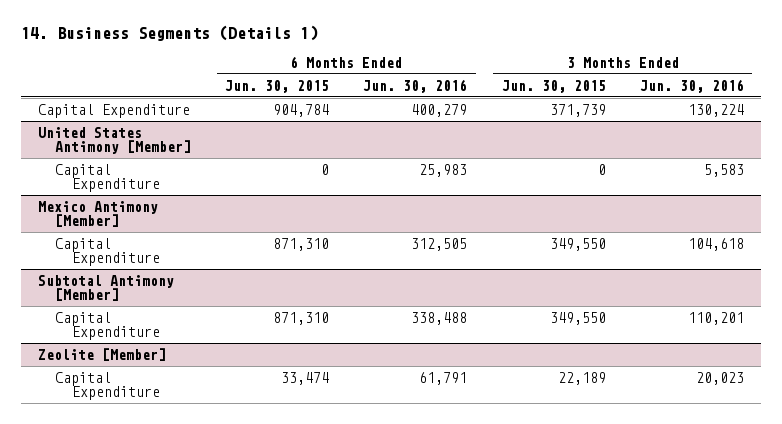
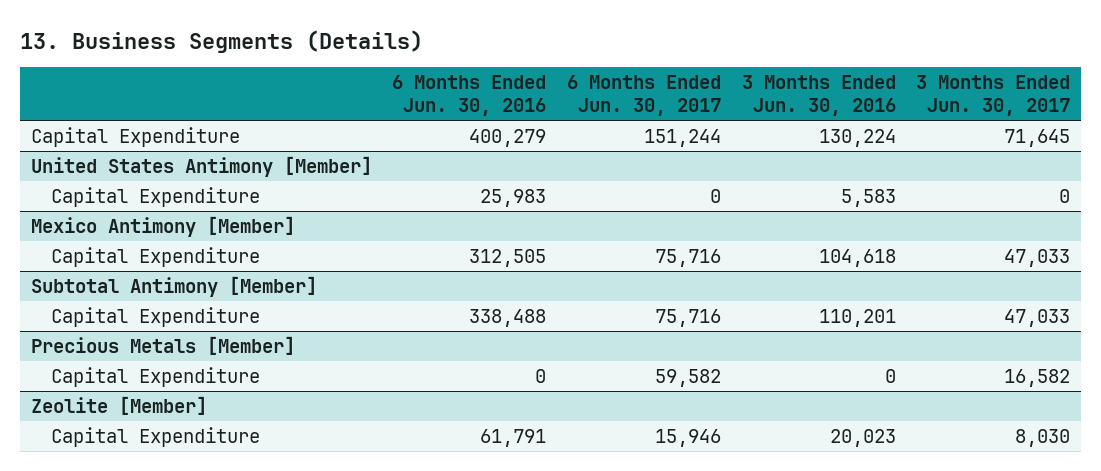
- 14. Business Segments (Details 1)
+ 13. Business Segments (Details)
- | 6 Months Ended Jun. 30, 2015 | 6 Months Ended Jun. 30, 2016 | 3 Months Ended Jun. 30, 2015 | 3 Months Ended Jun. 30, 2016
+ | 6 Months Ended Jun. 30, 2016 | 6 Months Ended Jun. 30, 2017 | 3 Months Ended Jun. 30, 2016 | 3 Months Ended Jun. 30, 2017
+ Precious Metals [Member]
+ Capital Expenditure | 0 | 59,582 | 0 | 16,582

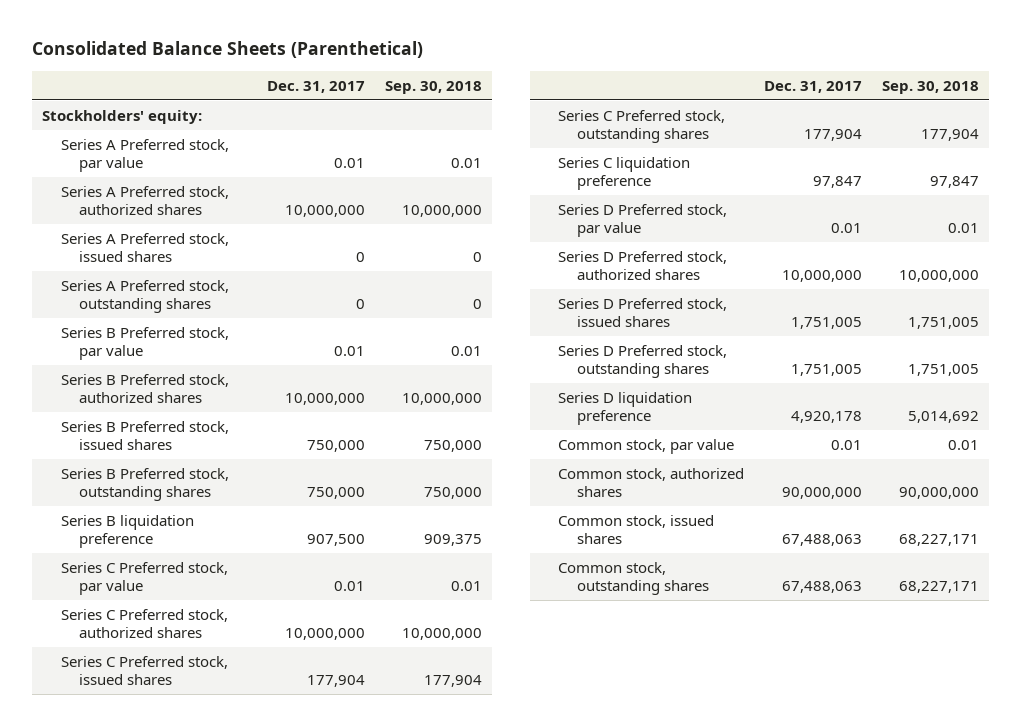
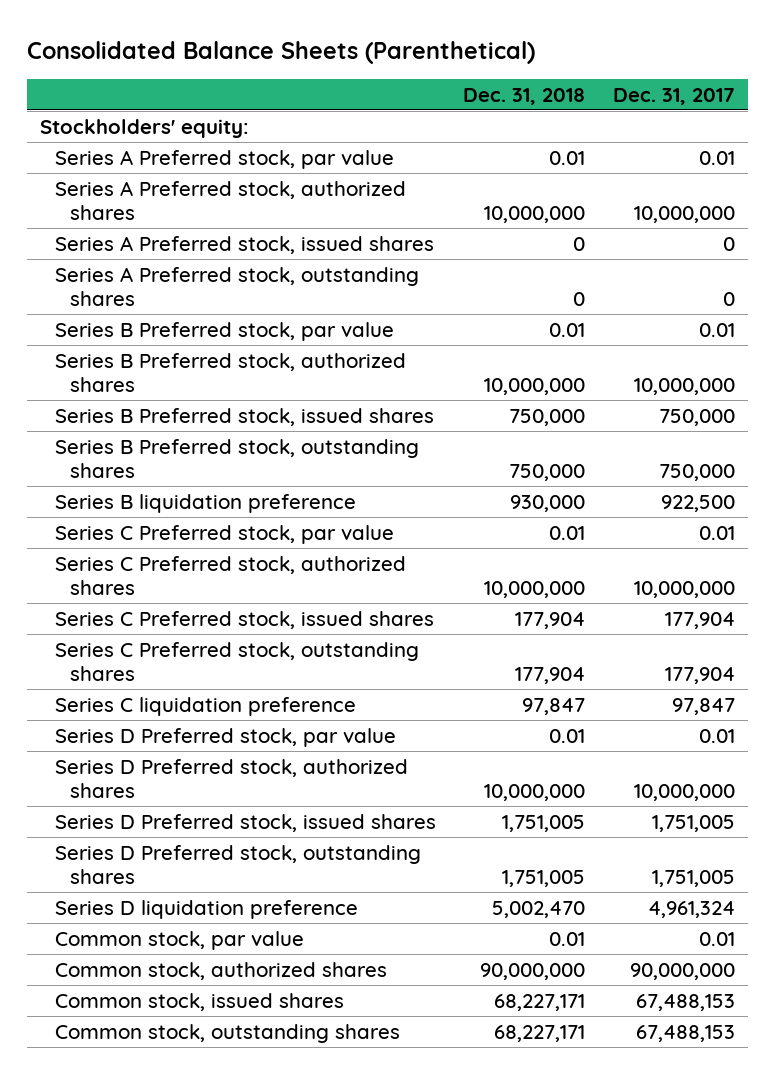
- | Dec. 31, 2017 | Sep. 30, 2018
+ | Dec. 31, 2018 | Dec. 31, 2017
- Series B liquidation preference | 907,500 | 909,375
+ Series B liquidation preference | 930,000 | 922,500
- Series D liquidation preference | 4,920,178 | 5,014,692
+ Series D liquidation preference | 5,002,470 | 4,961,324
- Common stock, issued shares | 67,488,063 | 68,227,171
- Common stock, outstanding shares | 67,488,063 | 68,227,171
+ Common stock, issued shares | 68,227,171 | 67,488,153
+ Common stock, outstanding shares | 68,227,171 | 67,488,153

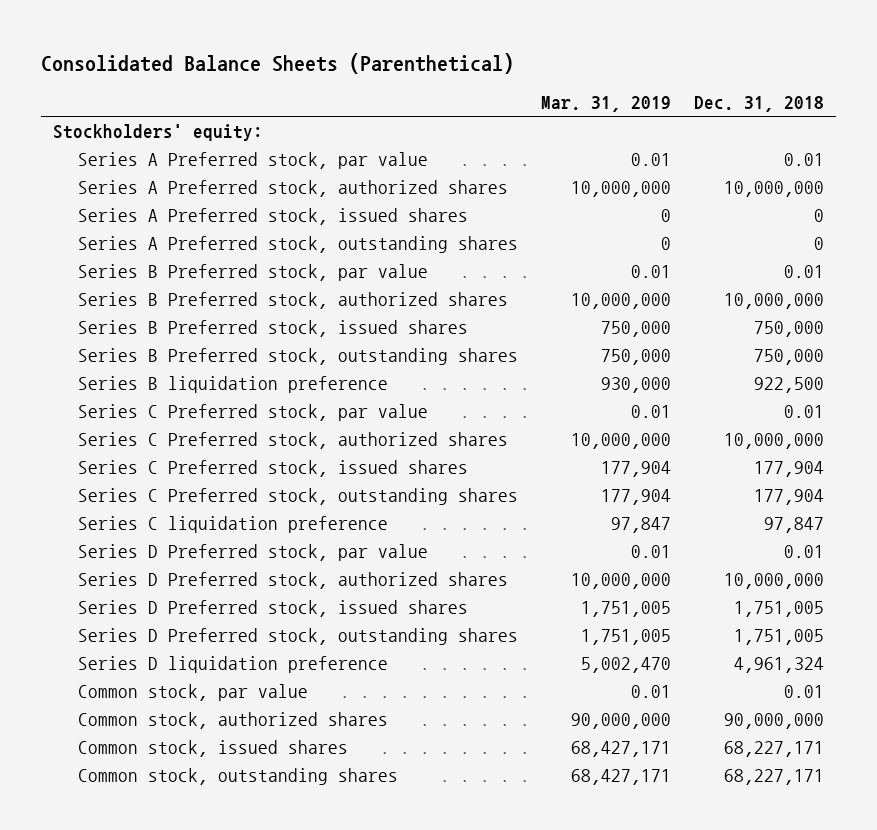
- | Dec. 31, 2018 | Dec. 31, 2017
+ | Mar. 31, 2019 | Dec. 31, 2018
- Series B liquidation preference | 930,000 | 922,500
+ Series B liquidation preference | 930,000 | 922,500
- Series D liquidation preference | 5,002,470 | 4,961,324
+ Series D liquidation preference | 5,002,470 | 4,961,324

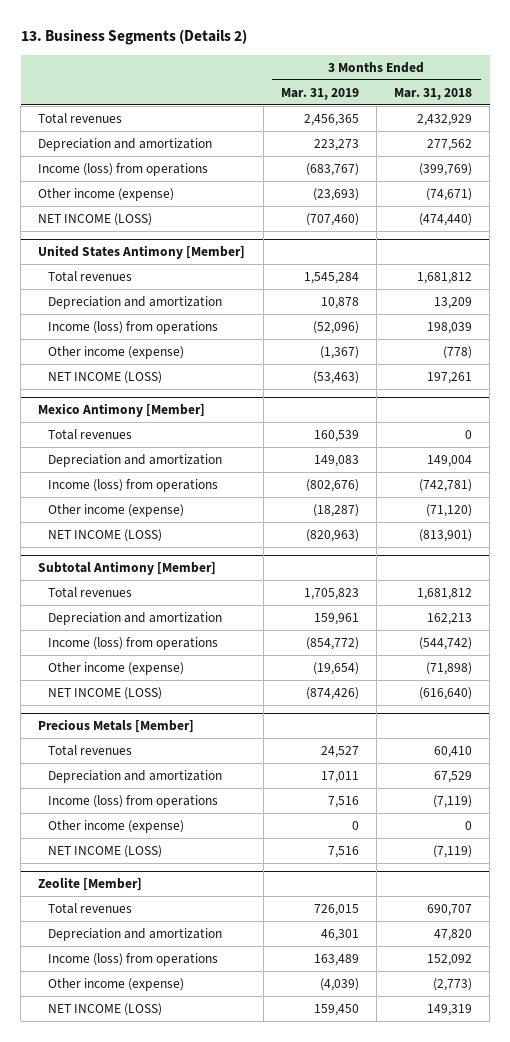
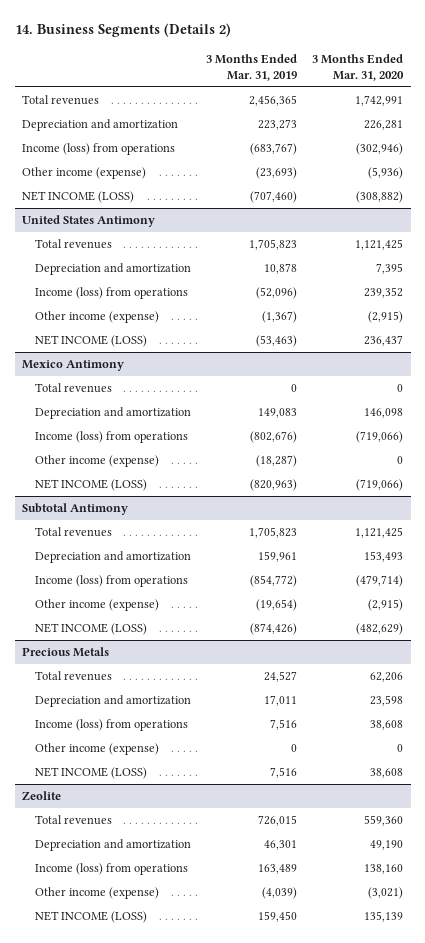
- 13. Business Segments (Details 2)
+ 14. Business Segments (Details 2)
- | 3 Months Ended Mar. 31, 2019 | 3 Months Ended Mar. 31, 2018
+ | 3 Months Ended Mar. 31, 2019 | 3 Months Ended Mar. 31, 2020
- United States Antimony [Member]
- Total revenues | 1,545,284 | 1,681,812
+ United States Antimony
+ Total revenues | 1,705,823 | 1,121,425
- Mexico Antimony [Member]
- Total revenues | 160,539 | 0
+ Mexico Antimony
+ Total revenues | 0 | 0
- Subtotal Antimony [Member]
+ Subtotal Antimony
- Precious Metals [Member]
+ Precious Metals
- Zeolite [Member]
+ Zeolite

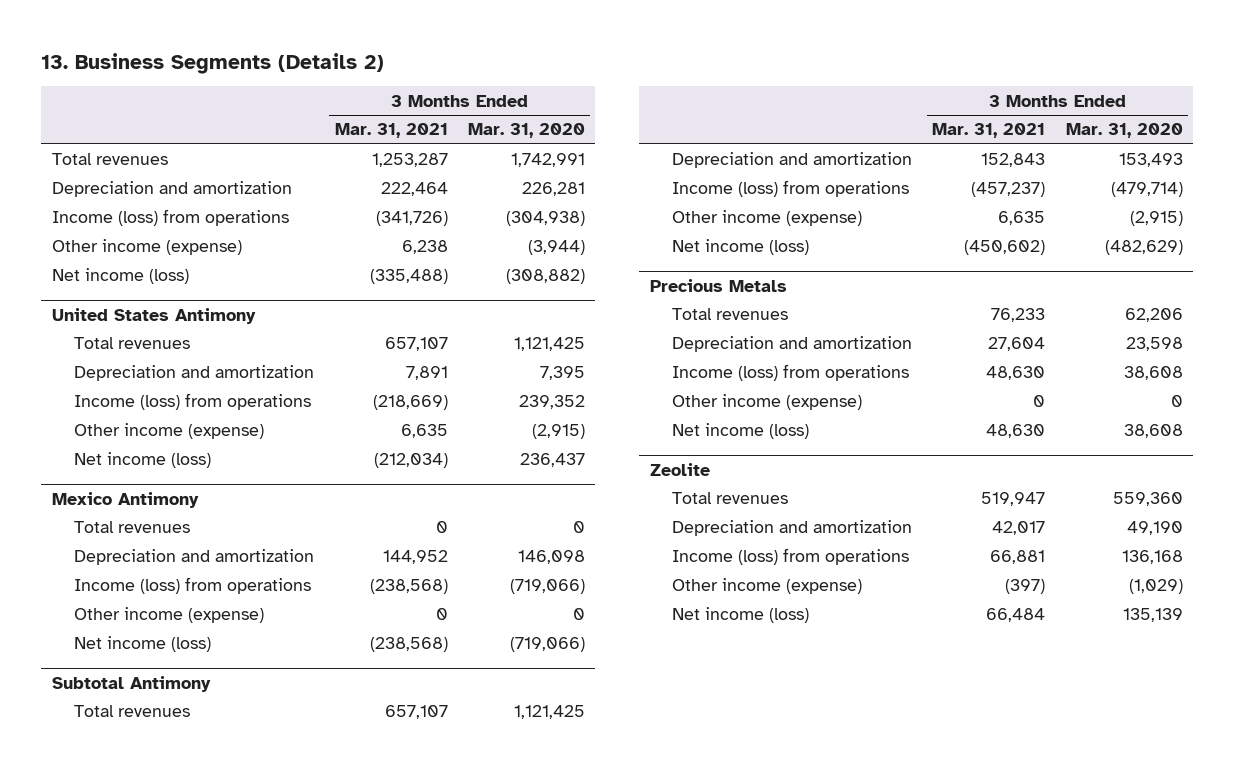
- 14. Business Segments (Details 2)
+ 13. Business Segments (Details 2)
- | 3 Months Ended Mar. 31, 2019 | 3 Months Ended Mar. 31, 2020
+ | 3 Months Ended Mar. 31, 2021 | 3 Months Ended Mar. 31, 2020
- Income (loss) from operations | (683,767) | (302,946)
- Other income (expense) | (23,693) | (5,936)
- NET INCOME (LOSS) | (707,460) | (308,882)
+ Income (loss) from operations | (341,726) | (304,938)
+ Other income (expense) | 6,238 | (3,944)
+ Net income (loss) | (335,488) | (308,882)
@ United States Antimony
- NET INCOME (LOSS) | (53,463) | 236,437
+ Net income (loss) | (212,034) | 236,437
@ Mexico Antimony
- NET INCOME (LOSS) | (820,963) | (719,066)
+ Net income (loss) | (238,568) | (719,066)
@ Subtotal Antimony
- NET INCOME (LOSS) | (874,426) | (482,629)
+ Net income (loss) | (450,602) | (482,629)
@ Precious Metals
- NET INCOME (LOSS) | 7,516 | 38,608
+ Net income (loss) | 48,630 | 38,608
@ Zeolite
- Income (loss) from operations | 163,489 | 138,160
- Other income (expense) | (4,039) | (3,021)
- NET INCOME (LOSS) | 159,450 | 135,139
+ Income (loss) from operations | 66,881 | 136,168
+ Other income (expense) | (397) | (1,029)
+ Net income (loss) | 66,484 | 135,139

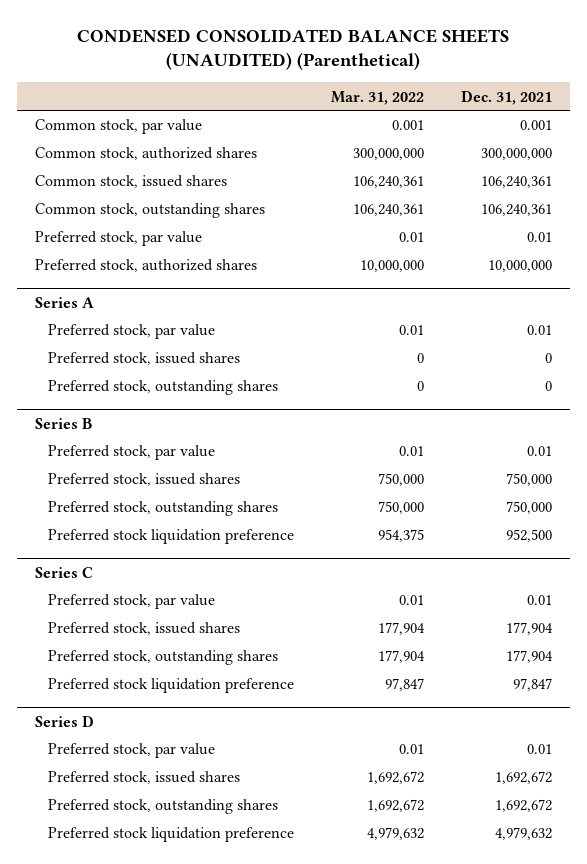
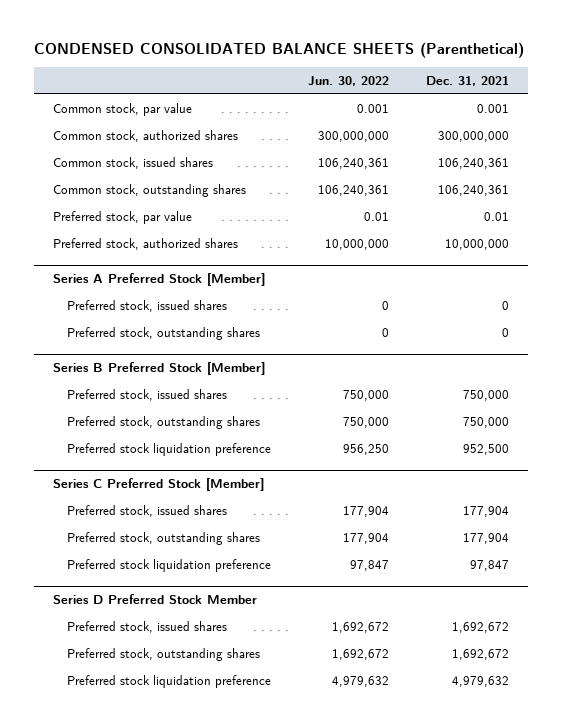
- CONDENSED CONSOLIDATED BALANCE SHEETS (UNAUDITED) (Parenthetical)
+ CONDENSED CONSOLIDATED BALANCE SHEETS (Parenthetical)
- | Mar. 31, 2022 | Dec. 31, 2021
+ | Jun. 30, 2022 | Dec. 31, 2021
- Series A
- Preferred stock, par value | 0.01 | 0.01
+ Series A Preferred Stock [Member]
- Series B
- Preferred stock, par value | 0.01 | 0.01
+ Series B Preferred Stock [Member]
- Series C
- Preferred stock, par value | 0.01 | 0.01
+ Series C Preferred Stock [Member]
- Series D
- Preferred stock, par value | 0.01 | 0.01
+ Series D Preferred Stock Member

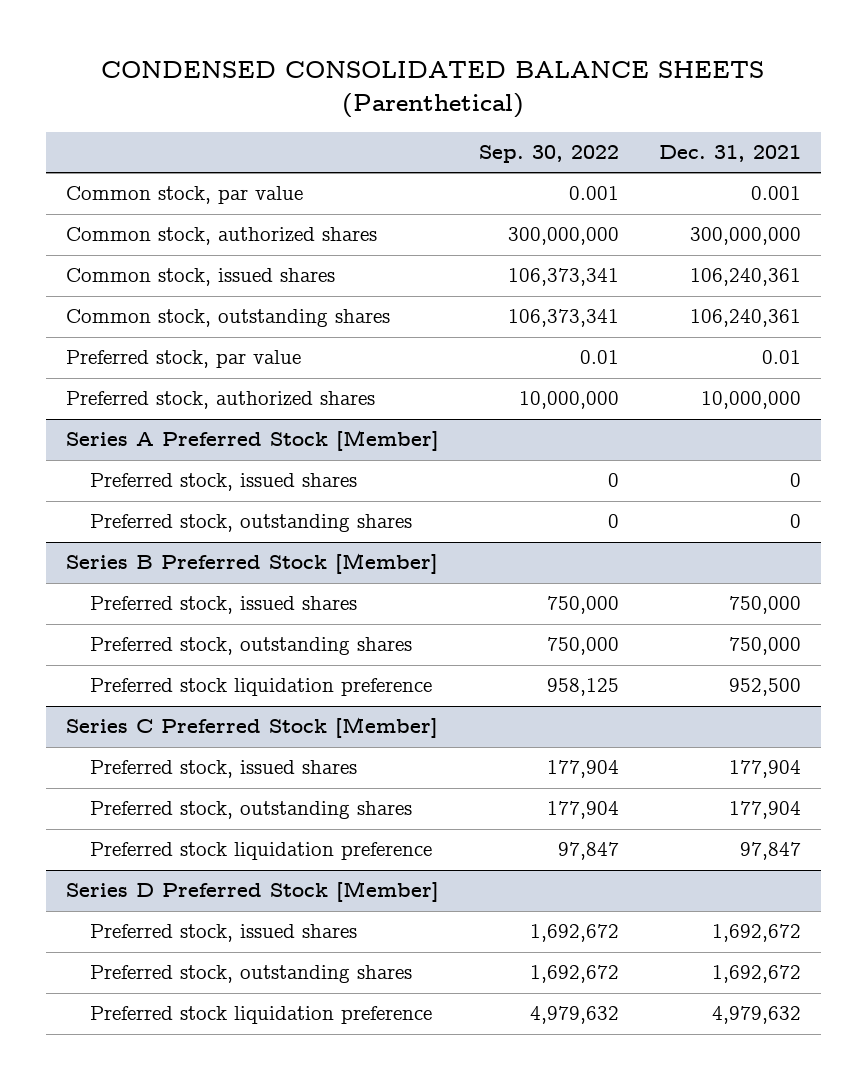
- | Jun. 30, 2022 | Dec. 31, 2021
+ | Sep. 30, 2022 | Dec. 31, 2021
- Series D Preferred Stock Member
+ Series D Preferred Stock [Member]

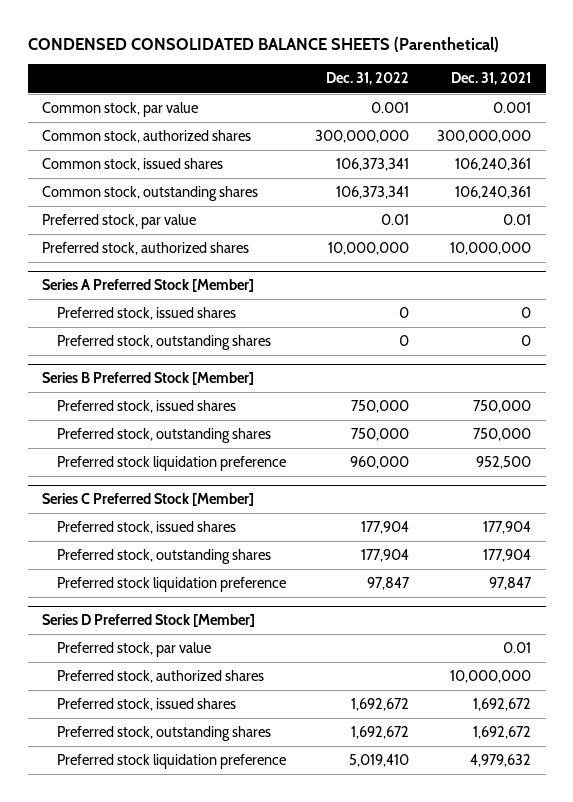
- | Sep. 30, 2022 | Dec. 31, 2021
+ | Dec. 31, 2022 | Dec. 31, 2021
@ Series D Preferred Stock [Member]
+ Preferred stock, par value | | 0.01
+ Preferred stock, authorized shares | | 10,000,000

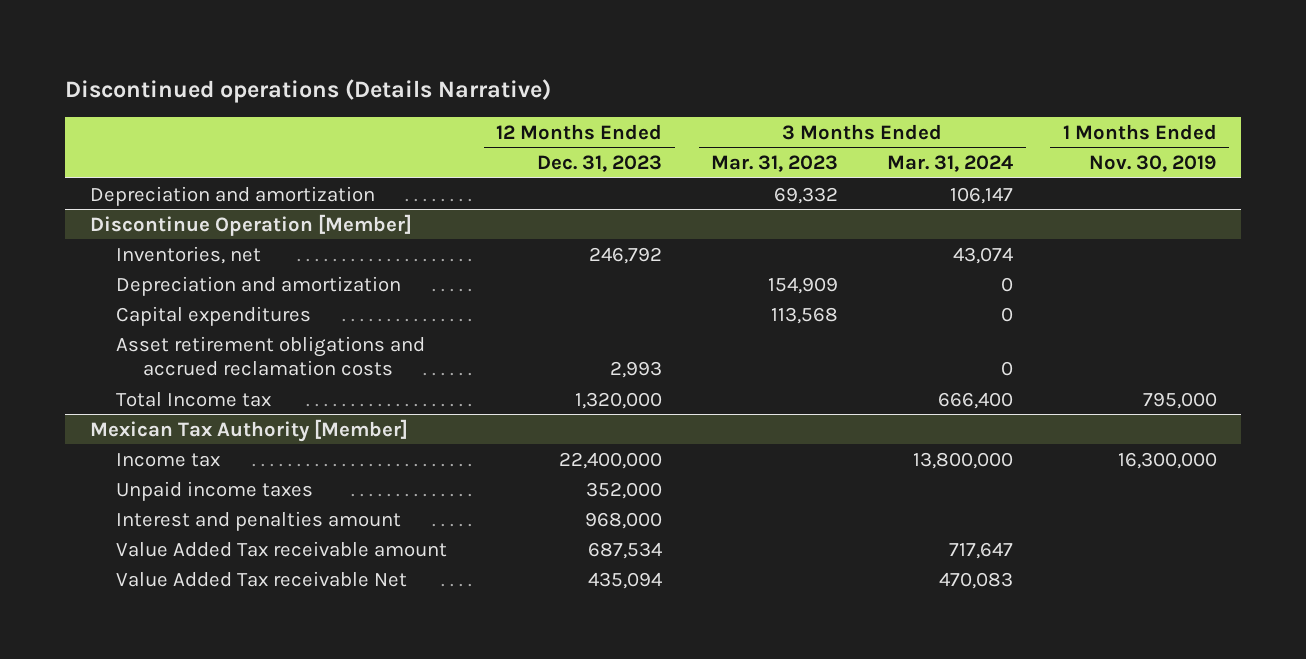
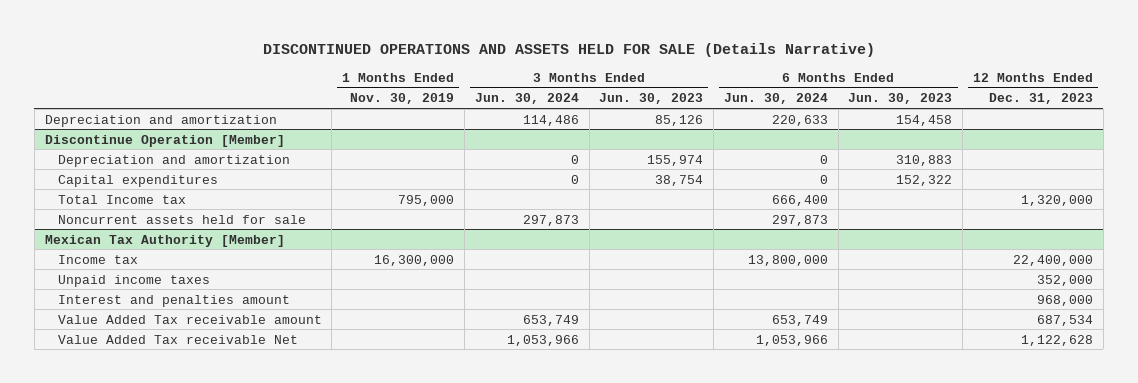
- Discontinued operations (Details Narrative)
+ DISCONTINUED OPERATIONS AND ASSETS HELD FOR SALE (Details Narrative)
- | 12 Months Ended Dec. 31, 2023 | 3 Months Ended Mar. 31, 2023 | 3 Months Ended Mar. 31, 2024 | 1 Months Ended Nov. 30, 2019
+ | 1 Months Ended Nov. 30, 2019 | 3 Months Ended Jun. 30, 2024 | 3 Months Ended Jun. 30, 2023 | 6 Months Ended Jun. 30, 2024 | 6 Months Ended Jun. 30, 2023 | 12 Months Ended Dec. 31, 2023
@ Discontinue Operation [Member]
- Inventories, net | 246,792 | | 43,074 |
- Asset retirement obligations and accrued reclamation costs | 2,993 | | 0 |
+ Noncurrent assets held for sale | | 297,873 | | 297,873 | |
@ Mexican Tax Authority [Member]
- Value Added Tax receivable Net | 435,094 | | 470,083 |
+ Value Added Tax receivable Net | | 1,053,966 | | 1,053,966 | | 1,122,628

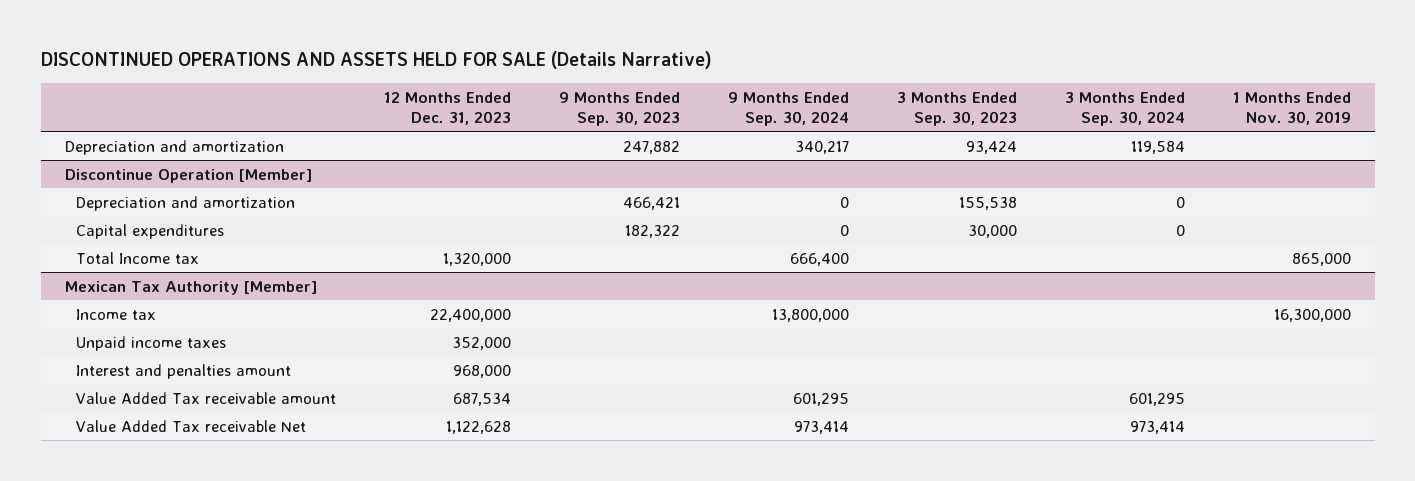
- | 1 Months Ended Nov. 30, 2019 | 3 Months Ended Jun. 30, 2024 | 3 Months Ended Jun. 30, 2023 | 6 Months Ended Jun. 30, 2024 | 6 Months Ended Jun. 30, 2023 | 12 Months Ended Dec. 31, 2023
+ | 12 Months Ended Dec. 31, 2023 | 9 Months Ended Sep. 30, 2023 | 9 Months Ended Sep. 30, 2024 | 3 Months Ended Sep. 30, 2023 | 3 Months Ended Sep. 30, 2024 | 1 Months Ended Nov. 30, 2019
@ Discontinue Operation [Member]
- Total Income tax | 795,000 | | | 666,400 | | 1,320,000
- Noncurrent assets held for sale | | 297,873 | | 297,873 | |
+ Total Income tax | 1,320,000 | | 666,400 | | | 865,000

